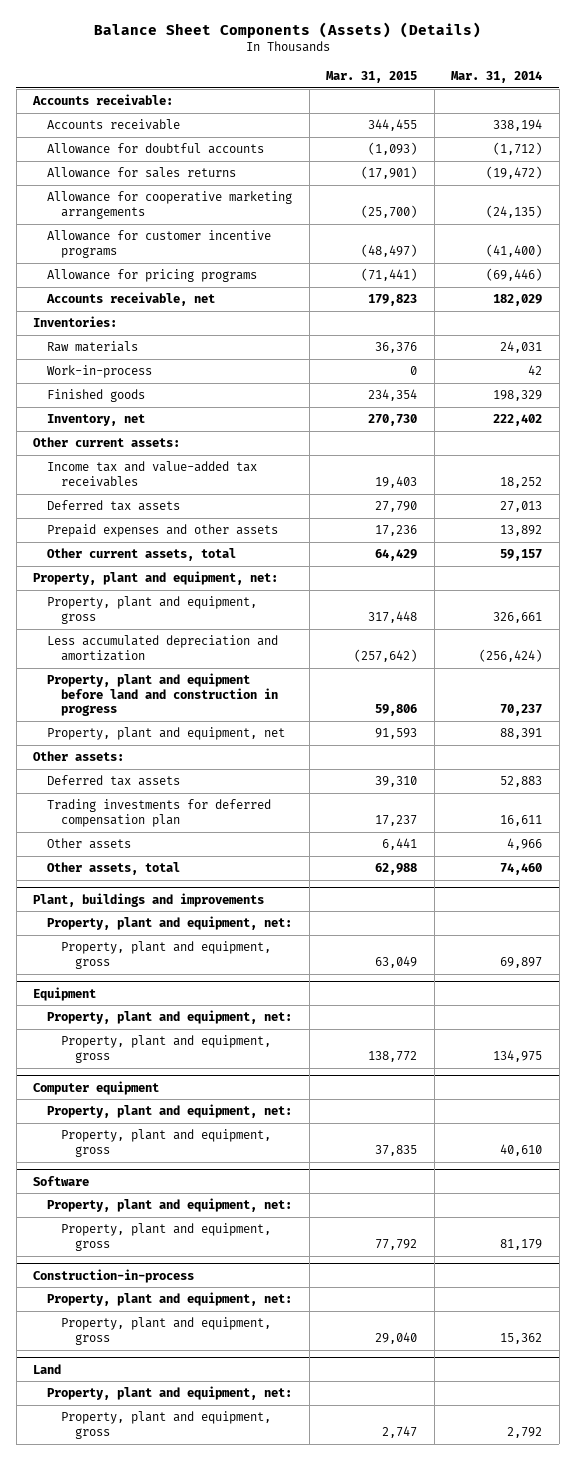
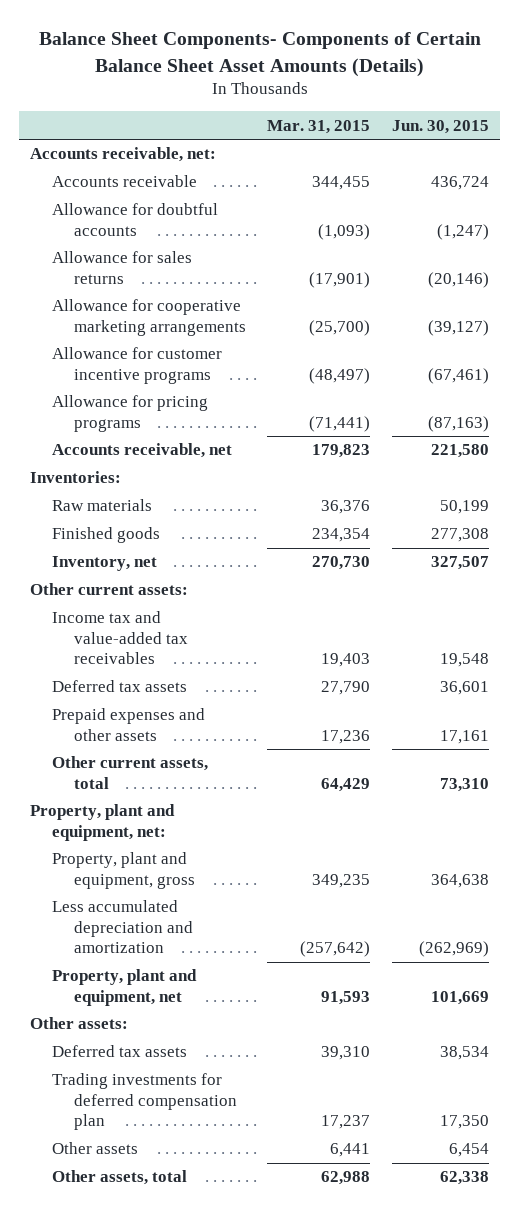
- Balance Sheet Components (Assets) (Details)
+ Balance Sheet Components- Components of Certain Balance Sheet Asset Amounts (Details)
- | Mar. 31, 2015 | Mar. 31, 2014
+ | Mar. 31, 2015 | Jun. 30, 2015
- Accounts receivable:
+ Accounts receivable, net:
- Work-in-process | 0 | 42
- Property, plant and equipment, gross | 317,448 | 326,661
+ Property, plant and equipment, gross | 349,235 | 364,638
- Property, plant and equipment before land and construction in progress | 59,806 | 70,237
- Plant, buildings and improvements
- Property, plant and equipment, net:
- Property, plant and equipment, gross | 63,049 | 69,897
- Equipment
- Property, plant and equipment, net:
- Property, plant and equipment, gross | 138,772 | 134,975
- Computer equipment
- Property, plant and equipment, net:
- Property, plant and equipment, gross | 37,835 | 40,610
- Software
- Property, plant and equipment, net:
- Property, plant and equipment, gross | 77,792 | 81,179
- Construction-in-process
- Property, plant and equipment, net:
- Property, plant and equipment, gross | 29,040 | 15,362
- Land
- Property, plant and equipment, net:
- Property, plant and equipment, gross | 2,747 | 2,792

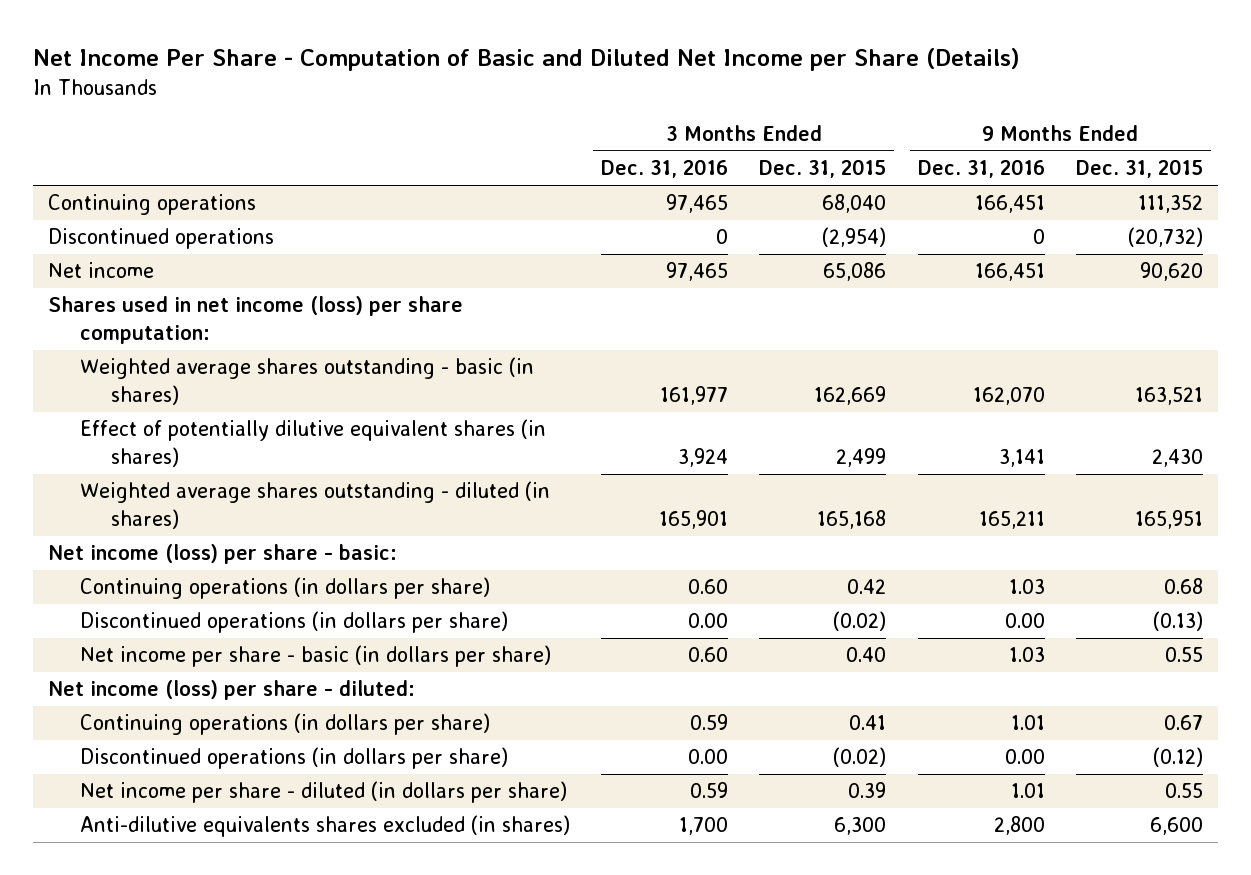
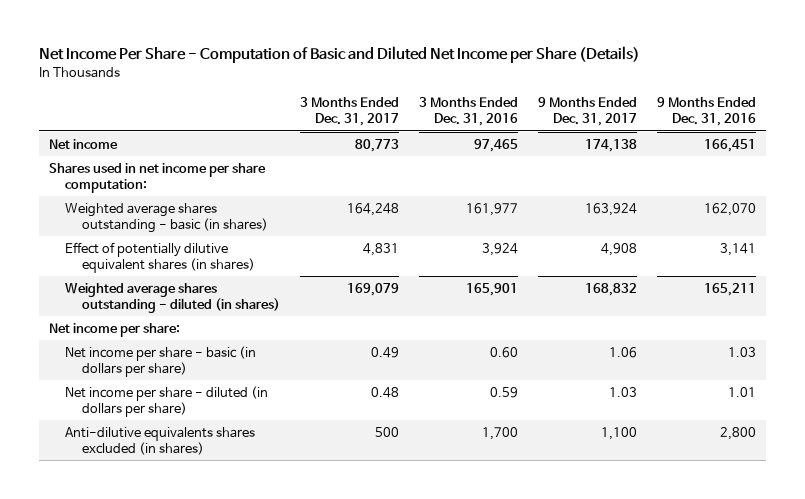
- | 3 Months Ended Dec. 31, 2016 | 3 Months Ended Dec. 31, 2015 | 9 Months Ended Dec. 31, 2016 | 9 Months Ended Dec. 31, 2015
+ | 3 Months Ended Dec. 31, 2017 | 3 Months Ended Dec. 31, 2016 | 9 Months Ended Dec. 31, 2017 | 9 Months Ended Dec. 31, 2016
- Continuing operations | 97,465 | 68,040 | 166,451 | 111,352
- Discontinued operations | 0 | (2,954) | 0 | (20,732)
- Shares used in net income (loss) per share computation:
+ Shares used in net income per share computation:
- Net income (loss) per share - basic:
- Continuing operations (in dollars per share) | 0.60 | 0.42 | 1.03 | 0.68
- Discontinued operations (in dollars per share) | 0.00 | (0.02) | 0.00 | (0.13)
+ Net income per share:
- Net income (loss) per share - diluted:
- Continuing operations (in dollars per share) | 0.59 | 0.41 | 1.01 | 0.67
- Discontinued operations (in dollars per share) | 0.00 | (0.02) | 0.00 | (0.12)

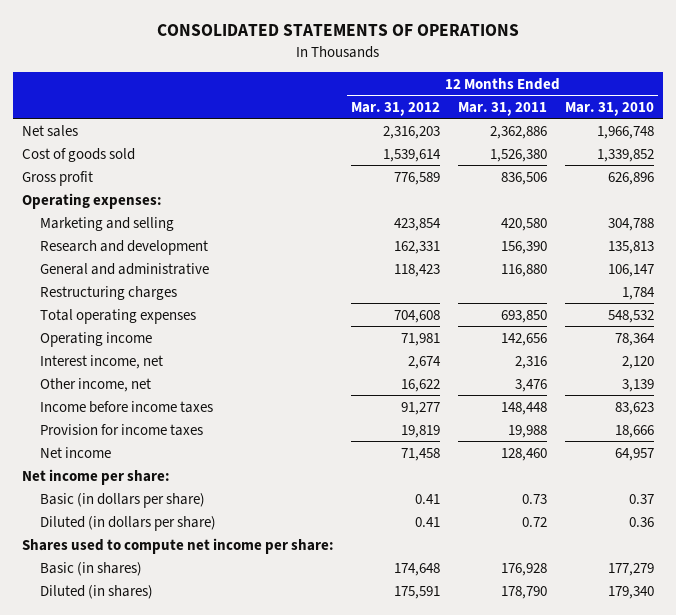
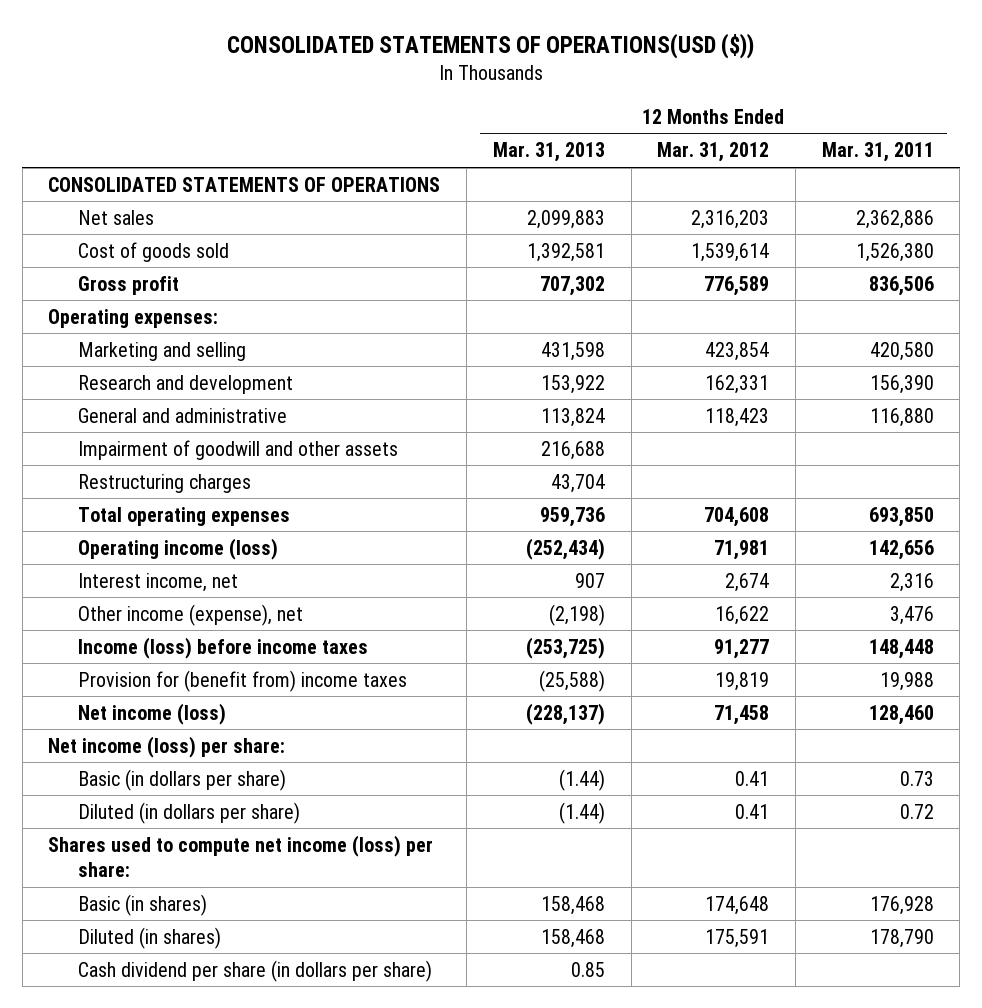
- CONSOLIDATED STATEMENTS OF OPERATIONS
+ CONSOLIDATED STATEMENTS OF OPERATIONS(USD ($))
- | 12 Months Ended Mar. 31, 2012 | 12 Months Ended Mar. 31, 2011 | 12 Months Ended Mar. 31, 2010
+ | 12 Months Ended Mar. 31, 2013 | 12 Months Ended Mar. 31, 2012 | 12 Months Ended Mar. 31, 2011
+ CONSOLIDATED STATEMENTS OF OPERATIONS
+ Impairment of goodwill and other assets | 216,688 | |
- Operating income | 71,981 | 142,656 | 78,364
+ Operating income (loss) | (252,434) | 71,981 | 142,656
- Other income, net | 16,622 | 3,476 | 3,139
- Income before income taxes | 91,277 | 148,448 | 83,623
- Provision for income taxes | 19,819 | 19,988 | 18,666
- Net income | 71,458 | 128,460 | 64,957
- Net income per share:
+ Other income (expense), net | (2,198) | 16,622 | 3,476
+ Income (loss) before income taxes | (253,725) | 91,277 | 148,448
+ Provision for (benefit from) income taxes | (25,588) | 19,819 | 19,988
+ Net income (loss) | (228,137) | 71,458 | 128,460
+ Net income (loss) per share:
- Shares used to compute net income per share:
+ Shares used to compute net income (loss) per share:
+ Cash dividend per share (in dollars per share) | 0.85 | |

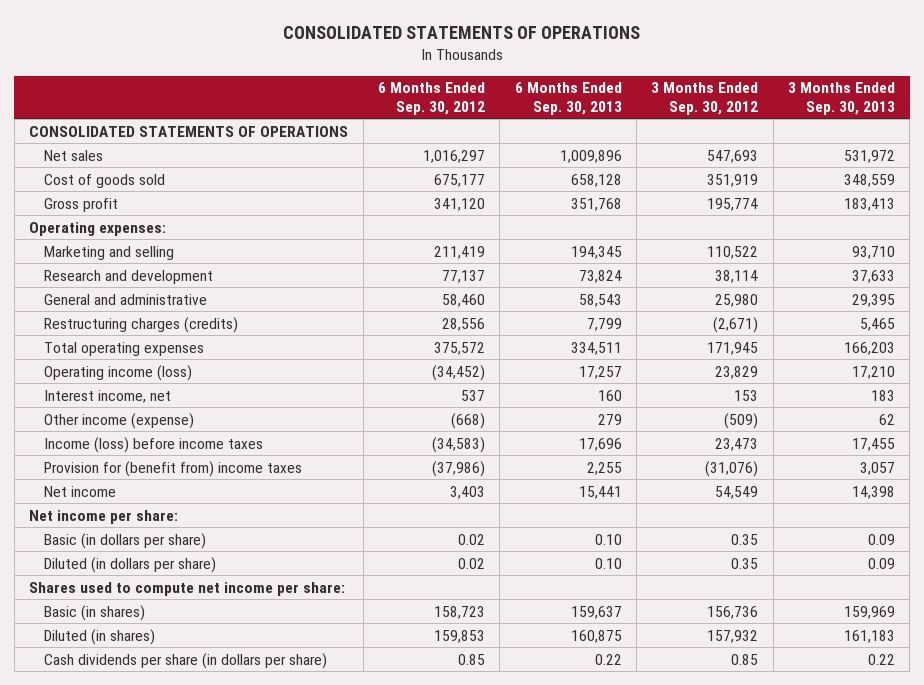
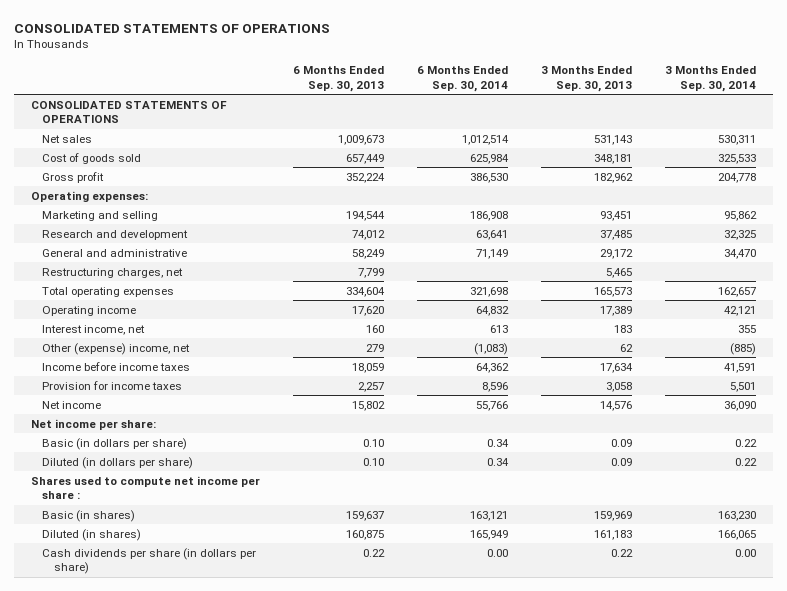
- | 6 Months Ended Sep. 30, 2012 | 6 Months Ended Sep. 30, 2013 | 3 Months Ended Sep. 30, 2012 | 3 Months Ended Sep. 30, 2013
+ | 6 Months Ended Sep. 30, 2013 | 6 Months Ended Sep. 30, 2014 | 3 Months Ended Sep. 30, 2013 | 3 Months Ended Sep. 30, 2014
- Net sales | 1,016,297 | 1,009,896 | 547,693 | 531,972
- Cost of goods sold | 675,177 | 658,128 | 351,919 | 348,559
- Gross profit | 341,120 | 351,768 | 195,774 | 183,413
+ Net sales | 1,009,673 | 1,012,514 | 531,143 | 530,311
+ Cost of goods sold | 657,449 | 625,984 | 348,181 | 325,533
+ Gross profit | 352,224 | 386,530 | 182,962 | 204,778
- Marketing and selling | 211,419 | 194,345 | 110,522 | 93,710
- Research and development | 77,137 | 73,824 | 38,114 | 37,633
- General and administrative | 58,460 | 58,543 | 25,980 | 29,395
- Restructuring charges (credits) | 28,556 | 7,799 | (2,671) | 5,465
- Total operating expenses | 375,572 | 334,511 | 171,945 | 166,203
- Operating income (loss) | (34,452) | 17,257 | 23,829 | 17,210
+ Marketing and selling | 194,544 | 186,908 | 93,451 | 95,862
+ Research and development | 74,012 | 63,641 | 37,485 | 32,325
+ General and administrative | 58,249 | 71,149 | 29,172 | 34,470
+ Restructuring charges, net | 7,799 | | 5,465 |
+ Total operating expenses | 334,604 | 321,698 | 165,573 | 162,657
+ Operating income | 17,620 | 64,832 | 17,389 | 42,121
- Other income (expense) | (668) | 279 | (509) | 62
- Income (loss) before income taxes | (34,583) | 17,696 | 23,473 | 17,455
- Provision for (benefit from) income taxes | (37,986) | 2,255 | (31,076) | 3,057
- Net income | 3,403 | 15,441 | 54,549 | 14,398
+ Other (expense) income, net | 279 | (1,083) | 62 | (885)
+ Income before income taxes | 18,059 | 64,362 | 17,634 | 41,591
+ Provision for income taxes | 2,257 | 8,596 | 3,058 | 5,501
+ Net income | 15,802 | 55,766 | 14,576 | 36,090
- Shares used to compute net income per share:
+ Shares used to compute net income per share :

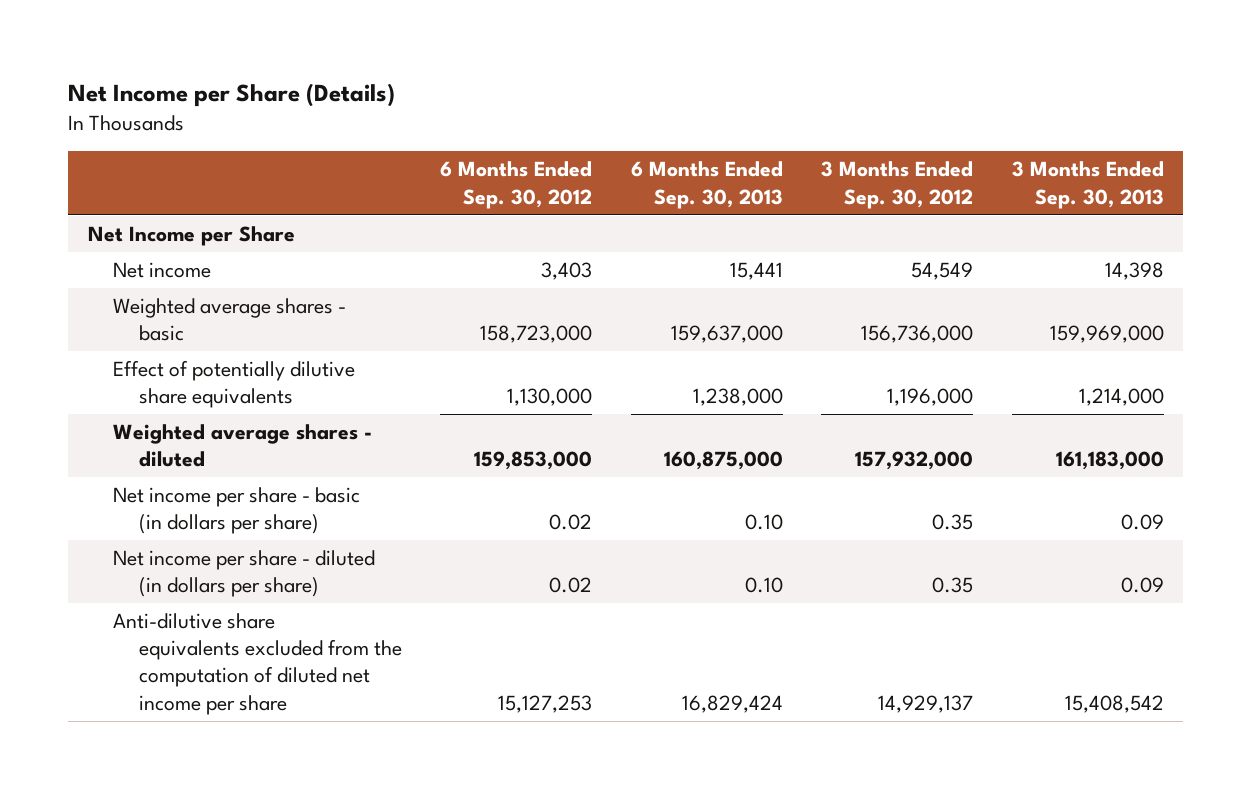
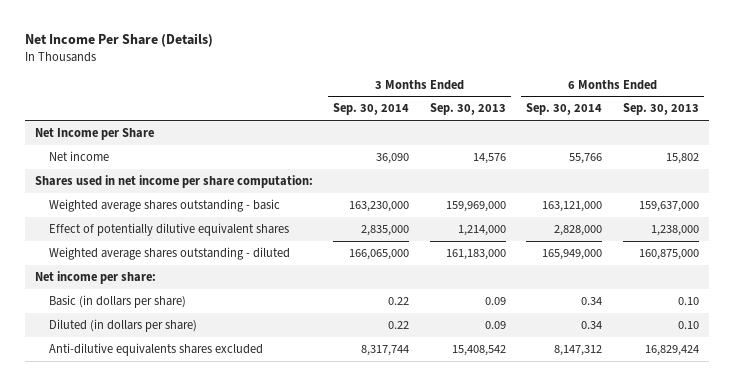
- Net Income per Share (Details)
+ Net Income Per Share (Details)
- | 6 Months Ended Sep. 30, 2012 | 6 Months Ended Sep. 30, 2013 | 3 Months Ended Sep. 30, 2012 | 3 Months Ended Sep. 30, 2013
+ | 3 Months Ended Sep. 30, 2014 | 3 Months Ended Sep. 30, 2013 | 6 Months Ended Sep. 30, 2014 | 6 Months Ended Sep. 30, 2013
- Net income | 3,403 | 15,441 | 54,549 | 14,398
- Weighted average shares - basic | 158,723,000 | 159,637,000 | 156,736,000 | 159,969,000
- Effect of potentially dilutive share equivalents | 1,130,000 | 1,238,000 | 1,196,000 | 1,214,000
- Weighted average shares - diluted | 159,853,000 | 160,875,000 | 157,932,000 | 161,183,000
- Net income per share - basic (in dollars per share) | 0.02 | 0.10 | 0.35 | 0.09
- Net income per share - diluted (in dollars per share) | 0.02 | 0.10 | 0.35 | 0.09
- Anti-dilutive share equivalents excluded from the computation of diluted net income per share | 15,127,253 | 16,829,424 | 14,929,137 | 15,408,542
+ Net income | 36,090 | 14,576 | 55,766 | 15,802
+ Shares used in net income per share computation:
+ Weighted average shares outstanding - basic | 163,230,000 | 159,969,000 | 163,121,000 | 159,637,000
+ Effect of potentially dilutive equivalent shares | 2,835,000 | 1,214,000 | 2,828,000 | 1,238,000
+ Weighted average shares outstanding - diluted | 166,065,000 | 161,183,000 | 165,949,000 | 160,875,000
+ Net income per share:
+ Basic (in dollars per share) | 0.22 | 0.09 | 0.34 | 0.10
+ Diluted (in dollars per share) | 0.22 | 0.09 | 0.34 | 0.10
+ Anti-dilutive equivalents shares excluded | 8,317,744 | 15,408,542 | 8,147,312 | 16,829,424

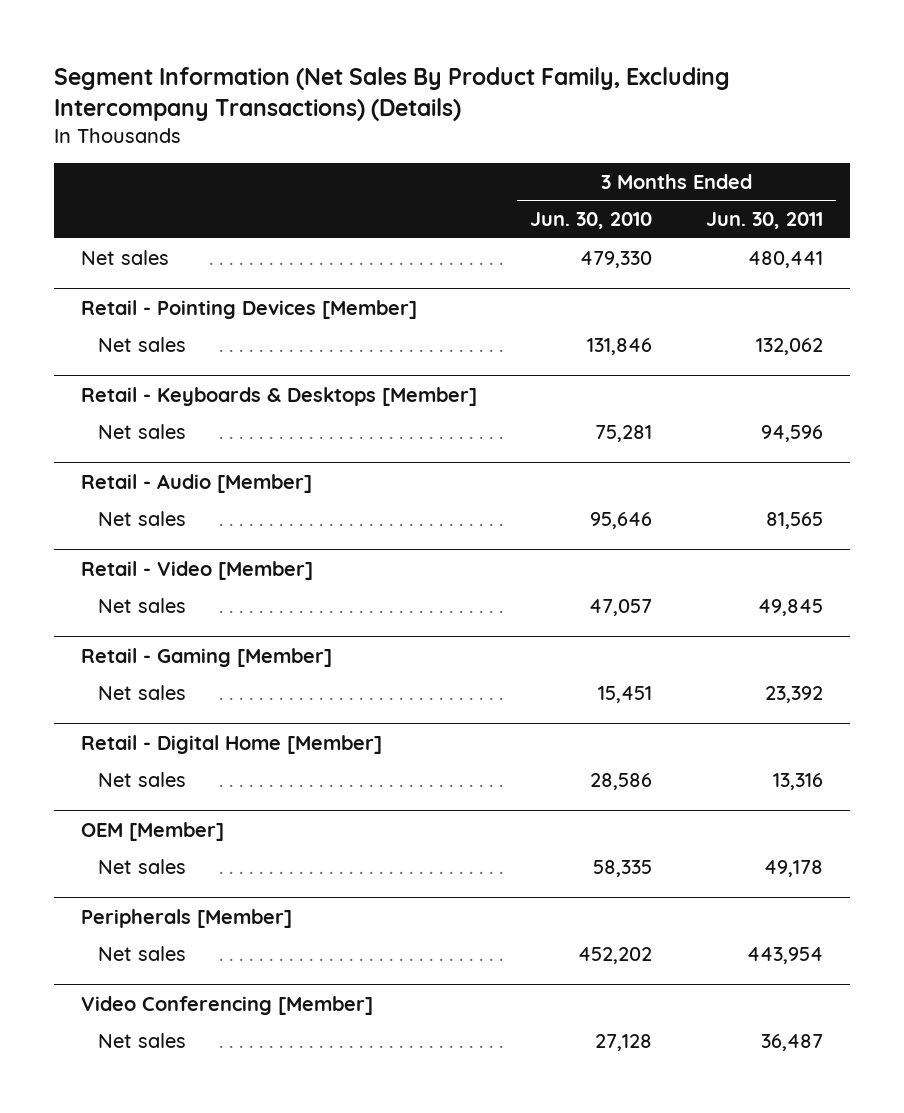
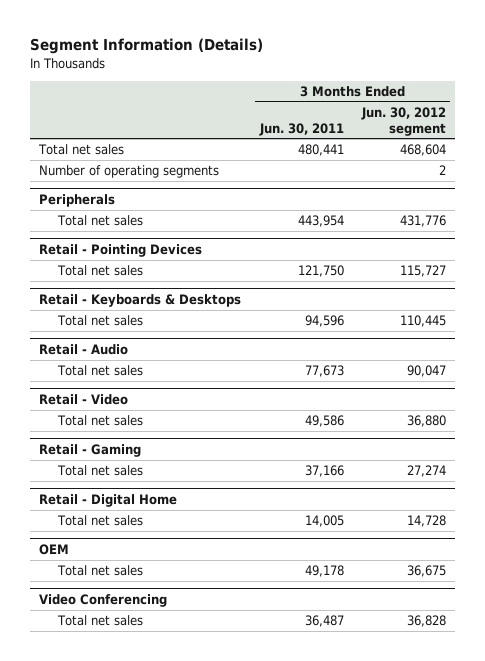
- Segment Information (Net Sales By Product Family, Excluding Intercompany Transactions) (Details)
+ Segment Information (Details)
- | 3 Months Ended Jun. 30, 2010 | 3 Months Ended Jun. 30, 2011
+ | 3 Months Ended Jun. 30, 2011 | 3 Months Ended Jun. 30, 2012 segment
- Net sales | 479,330 | 480,441
- Retail - Pointing Devices [Member]
- Net sales | 131,846 | 132,062
- Retail - Keyboards & Desktops [Member]
- Net sales | 75,281 | 94,596
- Retail - Audio [Member]
- Net sales | 95,646 | 81,565
- Retail - Video [Member]
- Net sales | 47,057 | 49,845
- Retail - Gaming [Member]
- Net sales | 15,451 | 23,392
- Retail - Digital Home [Member]
- Net sales | 28,586 | 13,316
- OEM [Member]
- Net sales | 58,335 | 49,178
- Peripherals [Member]
- Net sales | 452,202 | 443,954
- Video Conferencing [Member]
- Net sales | 27,128 | 36,487
+ Total net sales | 480,441 | 468,604
+ Number of operating segments | | 2
+ Peripherals
+ Total net sales | 443,954 | 431,776
+ Retail - Pointing Devices
+ Total net sales | 121,750 | 115,727
+ Retail - Keyboards & Desktops
+ Total net sales | 94,596 | 110,445
+ Retail - Audio
+ Total net sales | 77,673 | 90,047
+ Retail - Video
+ Total net sales | 49,586 | 36,880
+ Retail - Gaming
+ Total net sales | 37,166 | 27,274
+ Retail - Digital Home
+ Total net sales | 14,005 | 14,728
+ OEM
+ Total net sales | 49,178 | 36,675
+ Video Conferencing
+ Total net sales | 36,487 | 36,828

